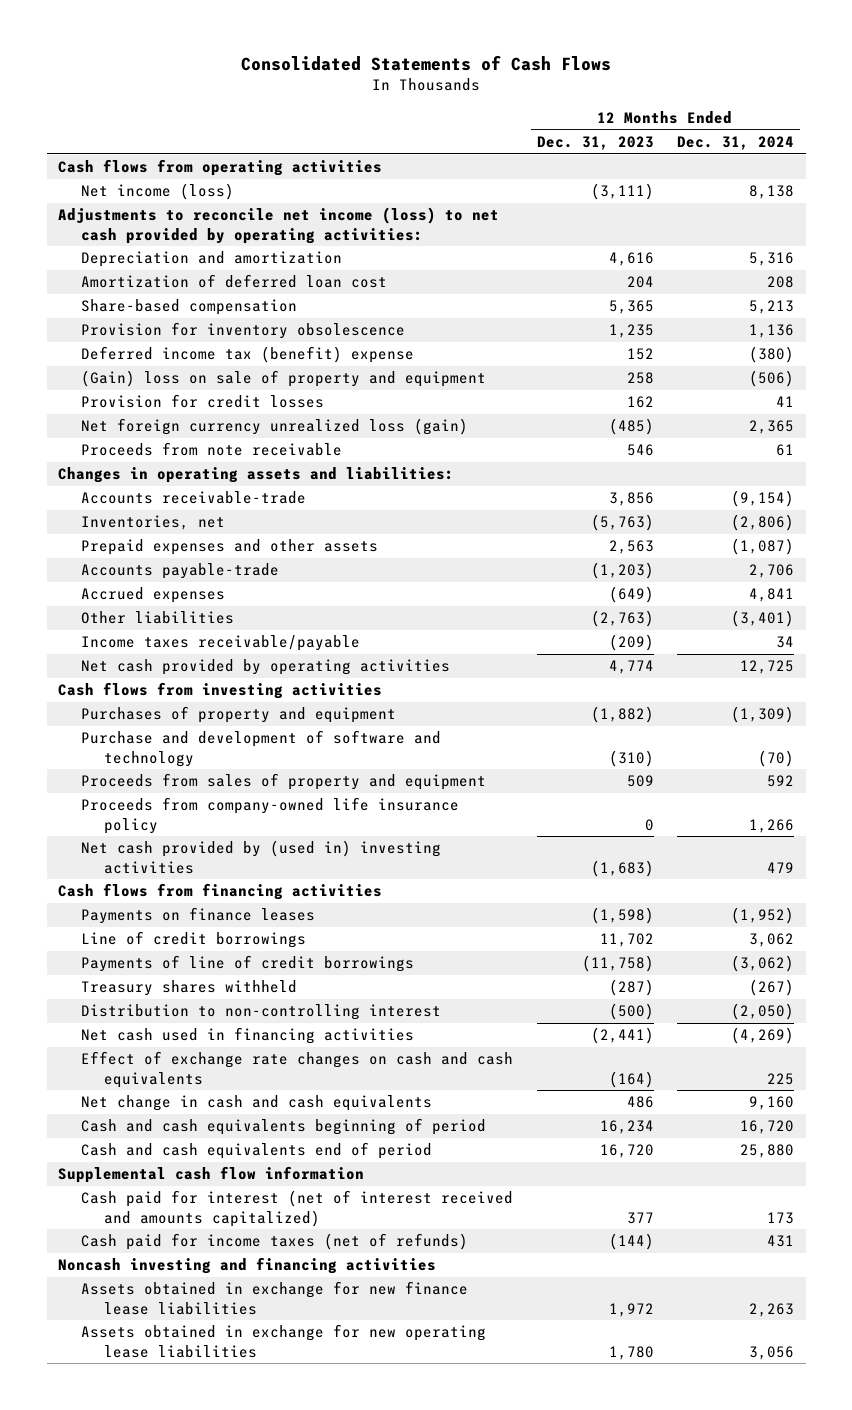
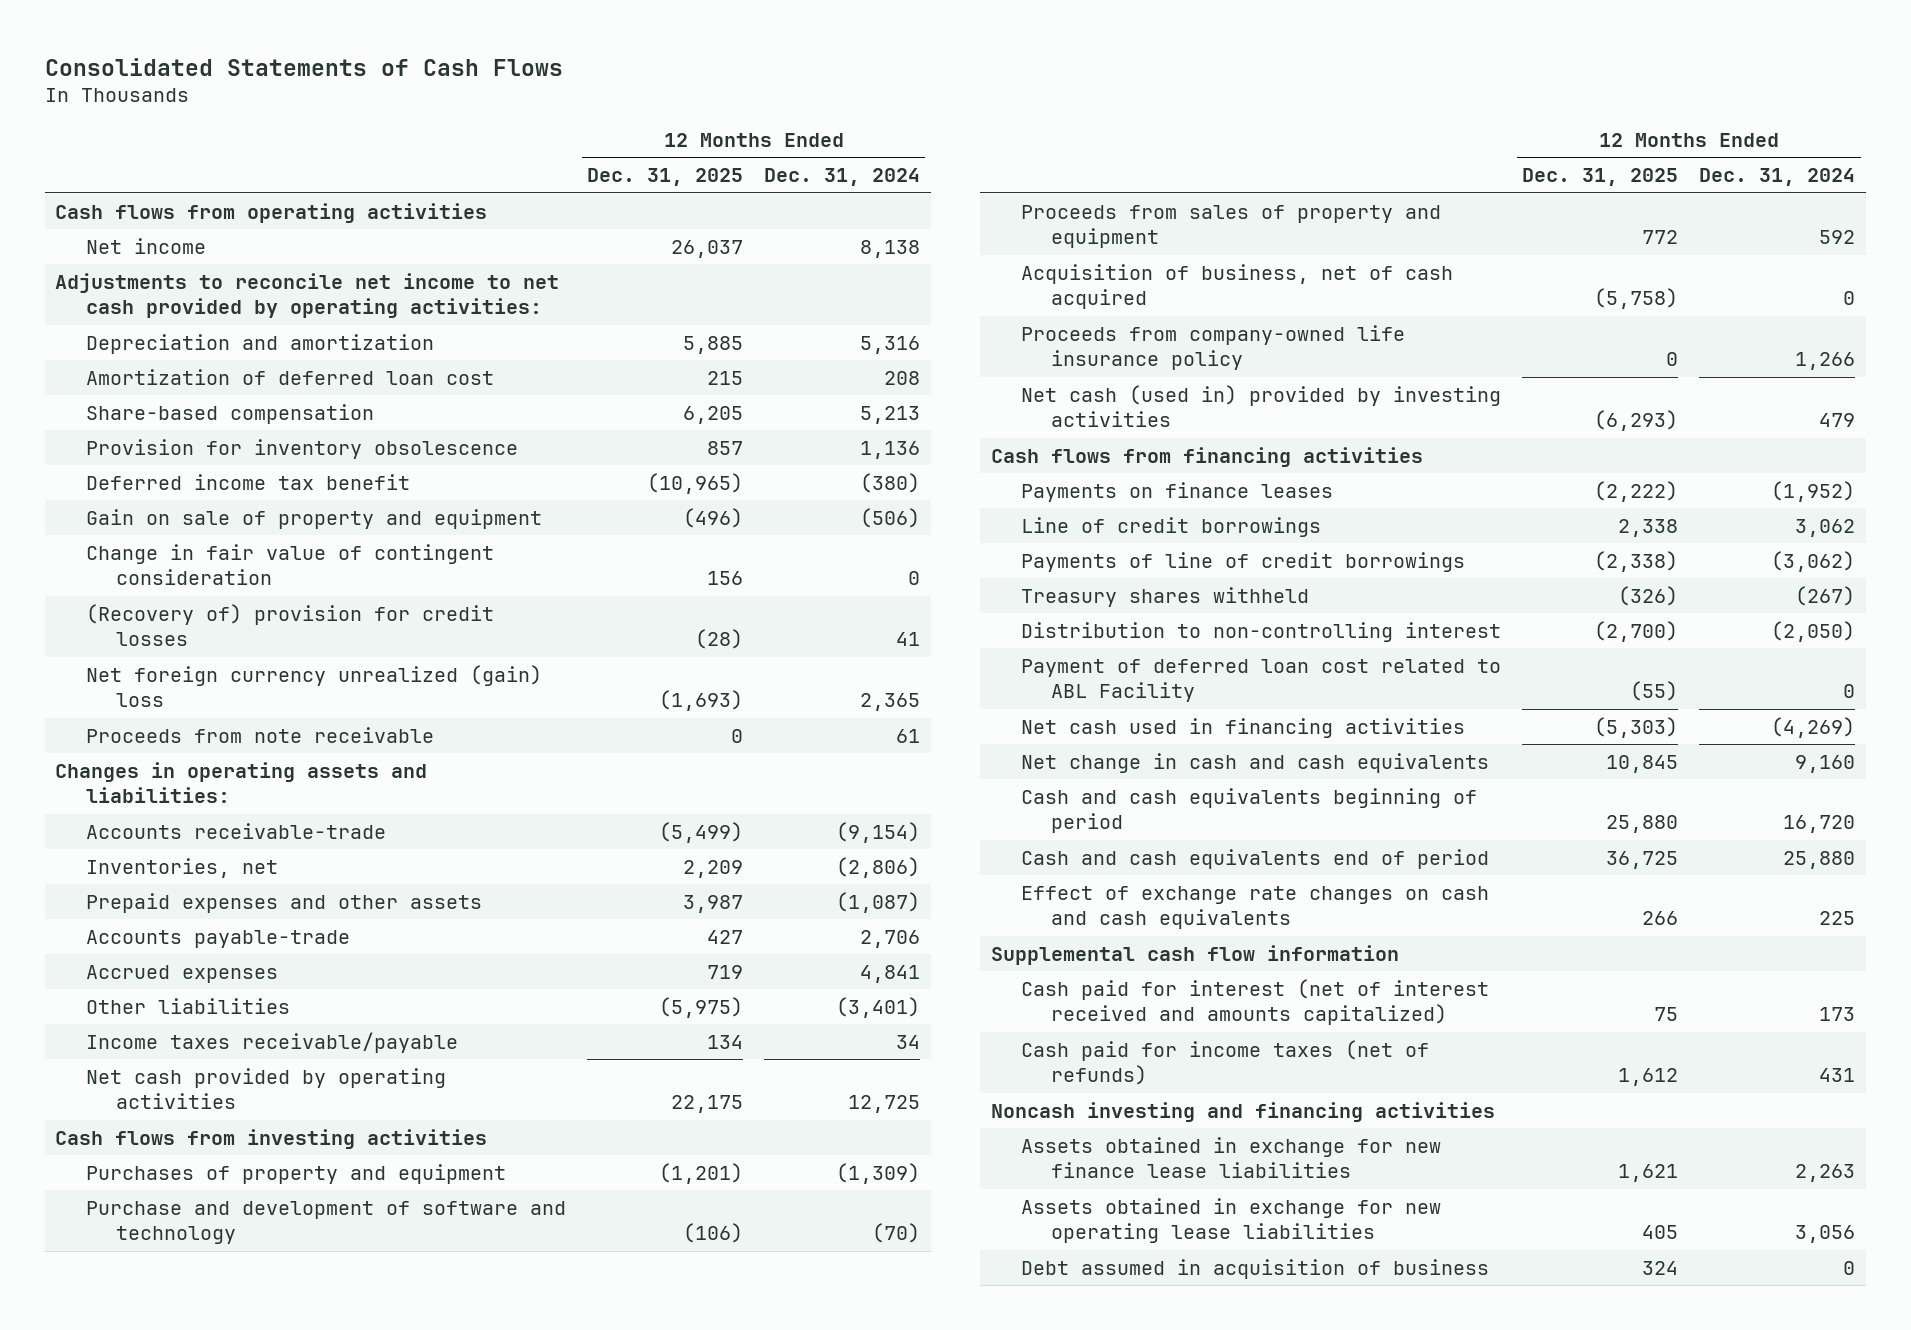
- | 12 Months Ended Dec. 31, 2023 | 12 Months Ended Dec. 31, 2024
+ | 12 Months Ended Dec. 31, 2025 | 12 Months Ended Dec. 31, 2024
- Net income (loss) | (3,111) | 8,138
- Adjustments to reconcile net income (loss) to net cash provided by operating activities:
+ Net income | 26,037 | 8,138
+ Adjustments to reconcile net income to net cash provided by operating activities:
- Deferred income tax (benefit) expense | 152 | (380)
- (Gain) loss on sale of property and equipment | 258 | (506)
- Provision for credit losses | 162 | 41
- Net foreign currency unrealized loss (gain) | (485) | 2,365
+ Deferred income tax benefit | (10,965) | (380)
+ Gain on sale of property and equipment | (496) | (506)
+ Change in fair value of contingent consideration | 156 | 0
+ (Recovery of) provision for credit losses | (28) | 41
+ Net foreign currency unrealized (gain) loss | (1,693) | 2,365
+ Acquisition of business, net of cash acquired | (5,758) | 0
- Net cash provided by (used in) investing activities | (1,683) | 479
+ Net cash (used in) provided by investing activities | (6,293) | 479
+ Payment of deferred loan cost related to ABL Facility | (55) | 0
moved down: Effect of exchange rate changes on cash and cash equivalents | 266 | 225
+ Debt assumed in acquisition of business | 324 | 0

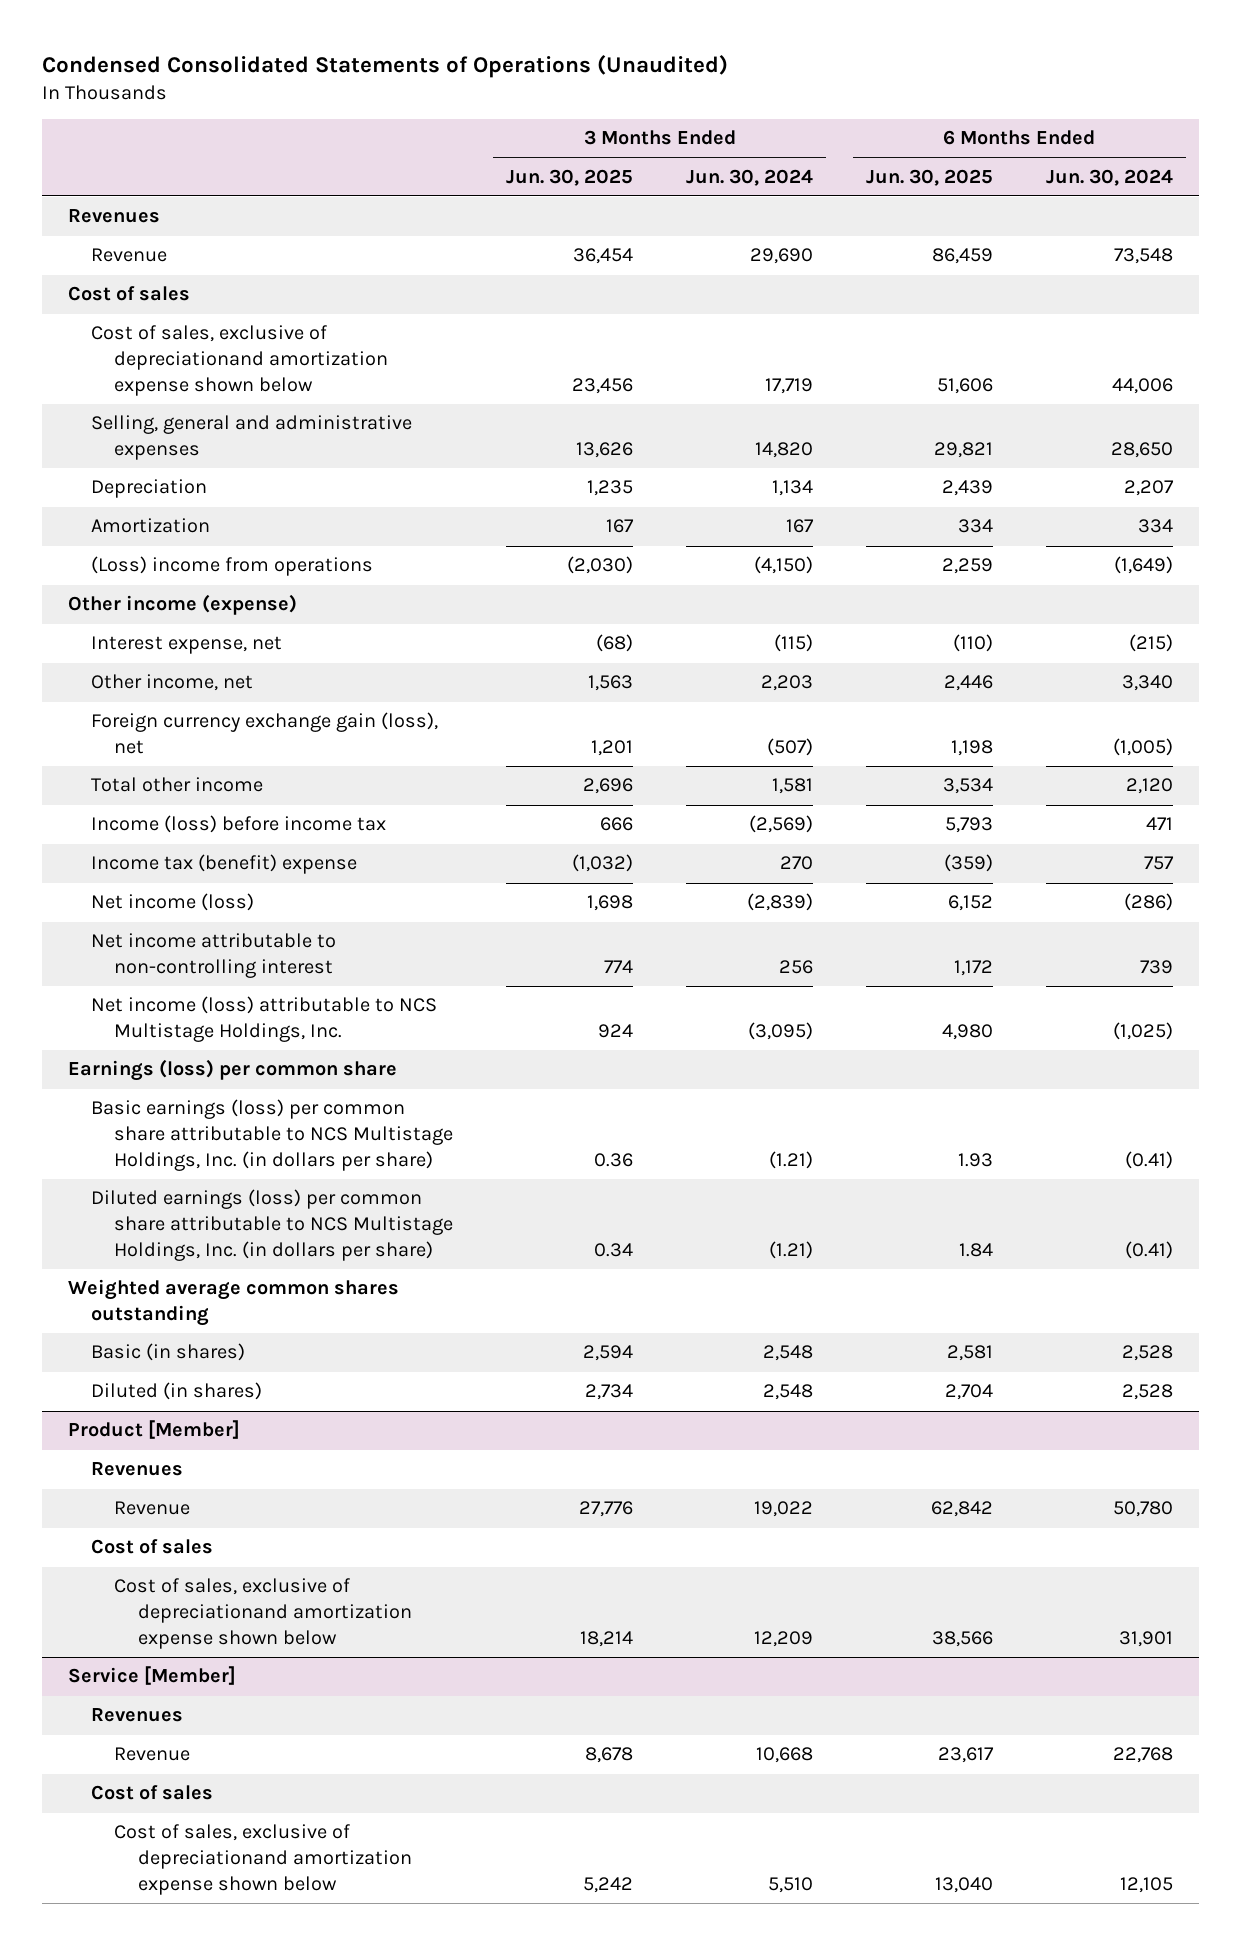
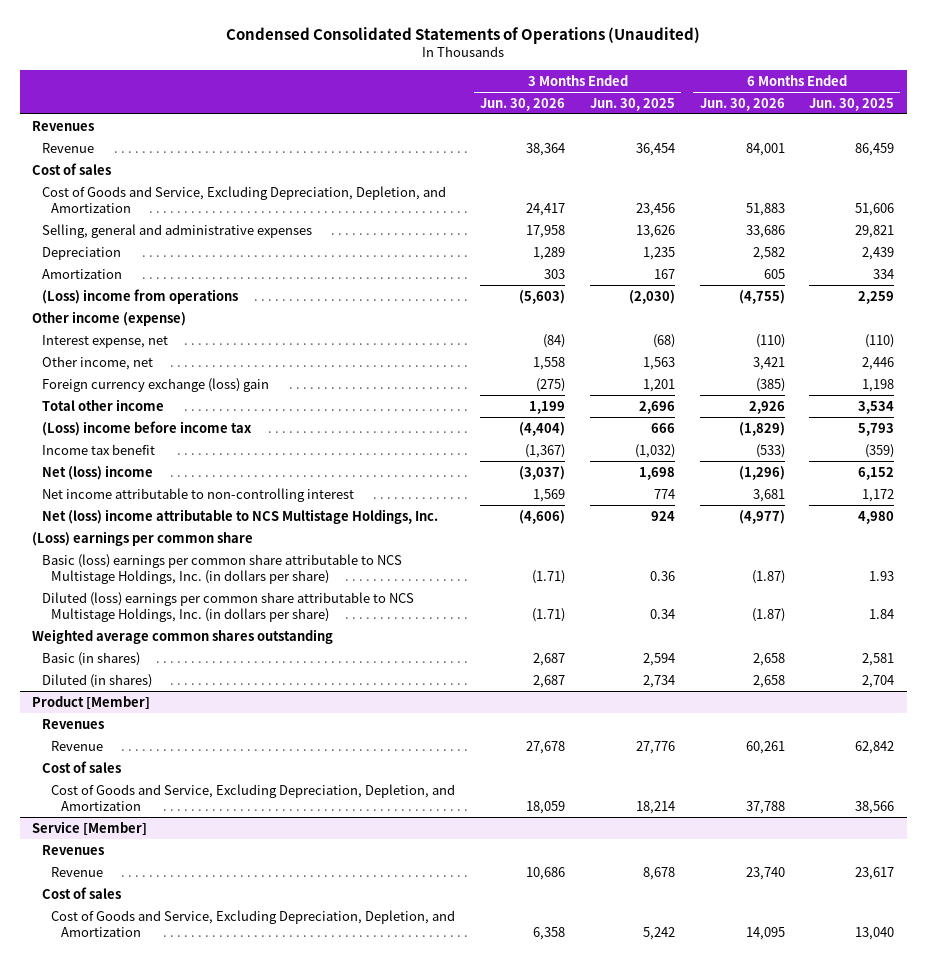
- | 3 Months Ended Jun. 30, 2025 | 3 Months Ended Jun. 30, 2024 | 6 Months Ended Jun. 30, 2025 | 6 Months Ended Jun. 30, 2024
+ | 3 Months Ended Jun. 30, 2026 | 3 Months Ended Jun. 30, 2025 | 6 Months Ended Jun. 30, 2026 | 6 Months Ended Jun. 30, 2025
- Cost of sales, exclusive of depreciationand amortization expense shown below | 23,456 | 17,719 | 51,606 | 44,006
+ Cost of Goods and Service, Excluding Depreciation, Depletion, and Amortization | 24,417 | 23,456 | 51,883 | 51,606
- Foreign currency exchange gain (loss), net | 1,201 | (507) | 1,198 | (1,005)
+ Foreign currency exchange (loss) gain | (275) | 1,201 | (385) | 1,198
- Income (loss) before income tax | 666 | (2,569) | 5,793 | 471
- Income tax (benefit) expense | (1,032) | 270 | (359) | 757
- Net income (loss) | 1,698 | (2,839) | 6,152 | (286)
+ (Loss) income before income tax | (4,404) | 666 | (1,829) | 5,793
+ Income tax benefit | (1,367) | (1,032) | (533) | (359)
+ Net (loss) income | (3,037) | 1,698 | (1,296) | 6,152
- Net income (loss) attributable to NCS Multistage Holdings, Inc. | 924 | (3,095) | 4,980 | (1,025)
- Earnings (loss) per common share
- Basic earnings (loss) per common share attributable to NCS Multistage Holdings, Inc. (in dollars per share) | 0.36 | (1.21) | 1.93 | (0.41)
- Diluted earnings (loss) per common share attributable to NCS Multistage Holdings, Inc. (in dollars per share) | 0.34 | (1.21) | 1.84 | (0.41)
+ Net (loss) income attributable to NCS Multistage Holdings, Inc. | (4,606) | 924 | (4,977) | 4,980
+ (Loss) earnings per common share
+ Basic (loss) earnings per common share attributable to NCS Multistage Holdings, Inc. (in dollars per share) | (1.71) | 0.36 | (1.87) | 1.93
+ Diluted (loss) earnings per common share attributable to NCS Multistage Holdings, Inc. (in dollars per share) | (1.71) | 0.34 | (1.87) | 1.84
@ Product [Member]
- Cost of sales, exclusive of depreciationand amortization expense shown below | 18,214 | 12,209 | 38,566 | 31,901
+ Cost of Goods and Service, Excluding Depreciation, Depletion, and Amortization | 18,059 | 18,214 | 37,788 | 38,566
@ Service [Member]
- Cost of sales, exclusive of depreciationand amortization expense shown below | 5,242 | 5,510 | 13,040 | 12,105
+ Cost of Goods and Service, Excluding Depreciation, Depletion, and Amortization | 6,358 | 5,242 | 14,095 | 13,040

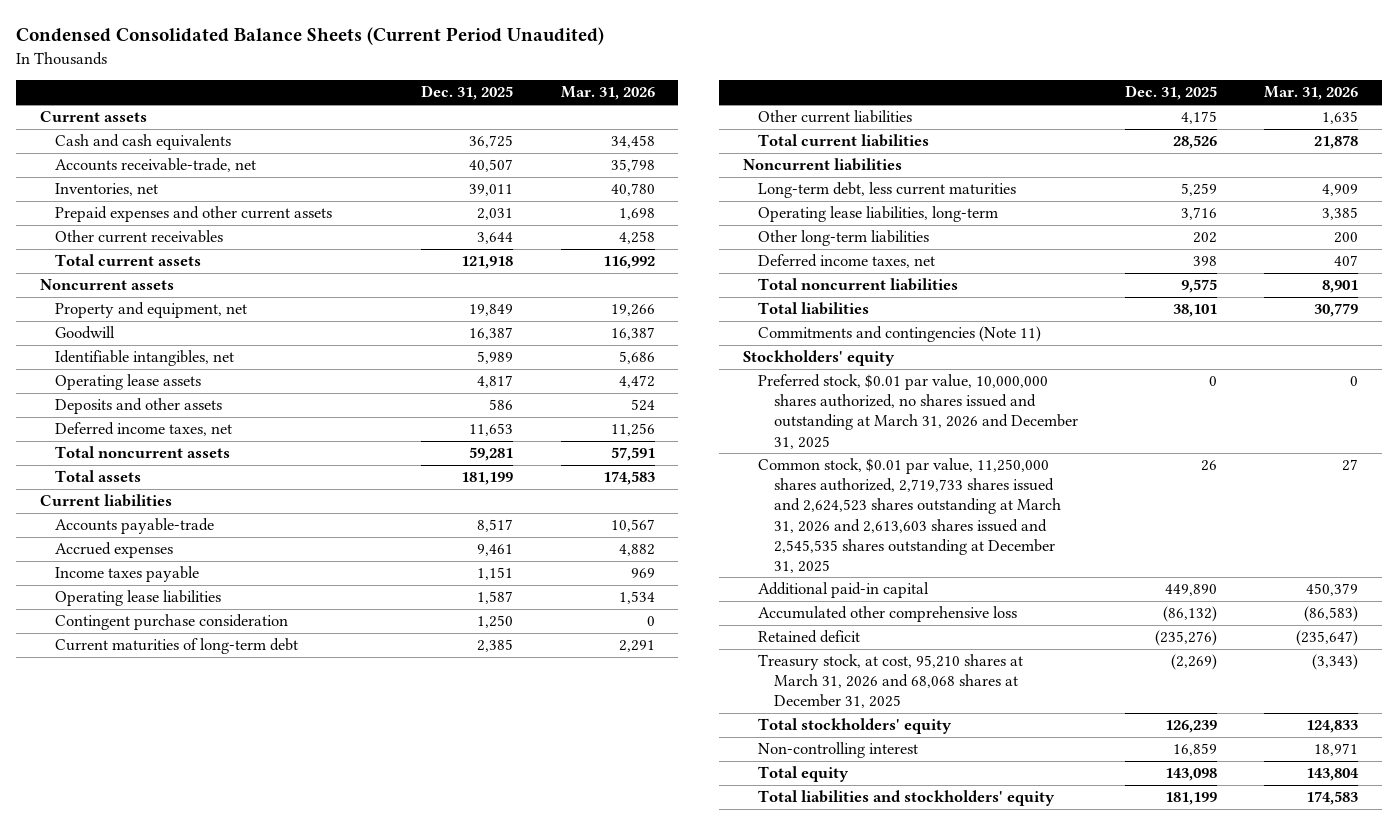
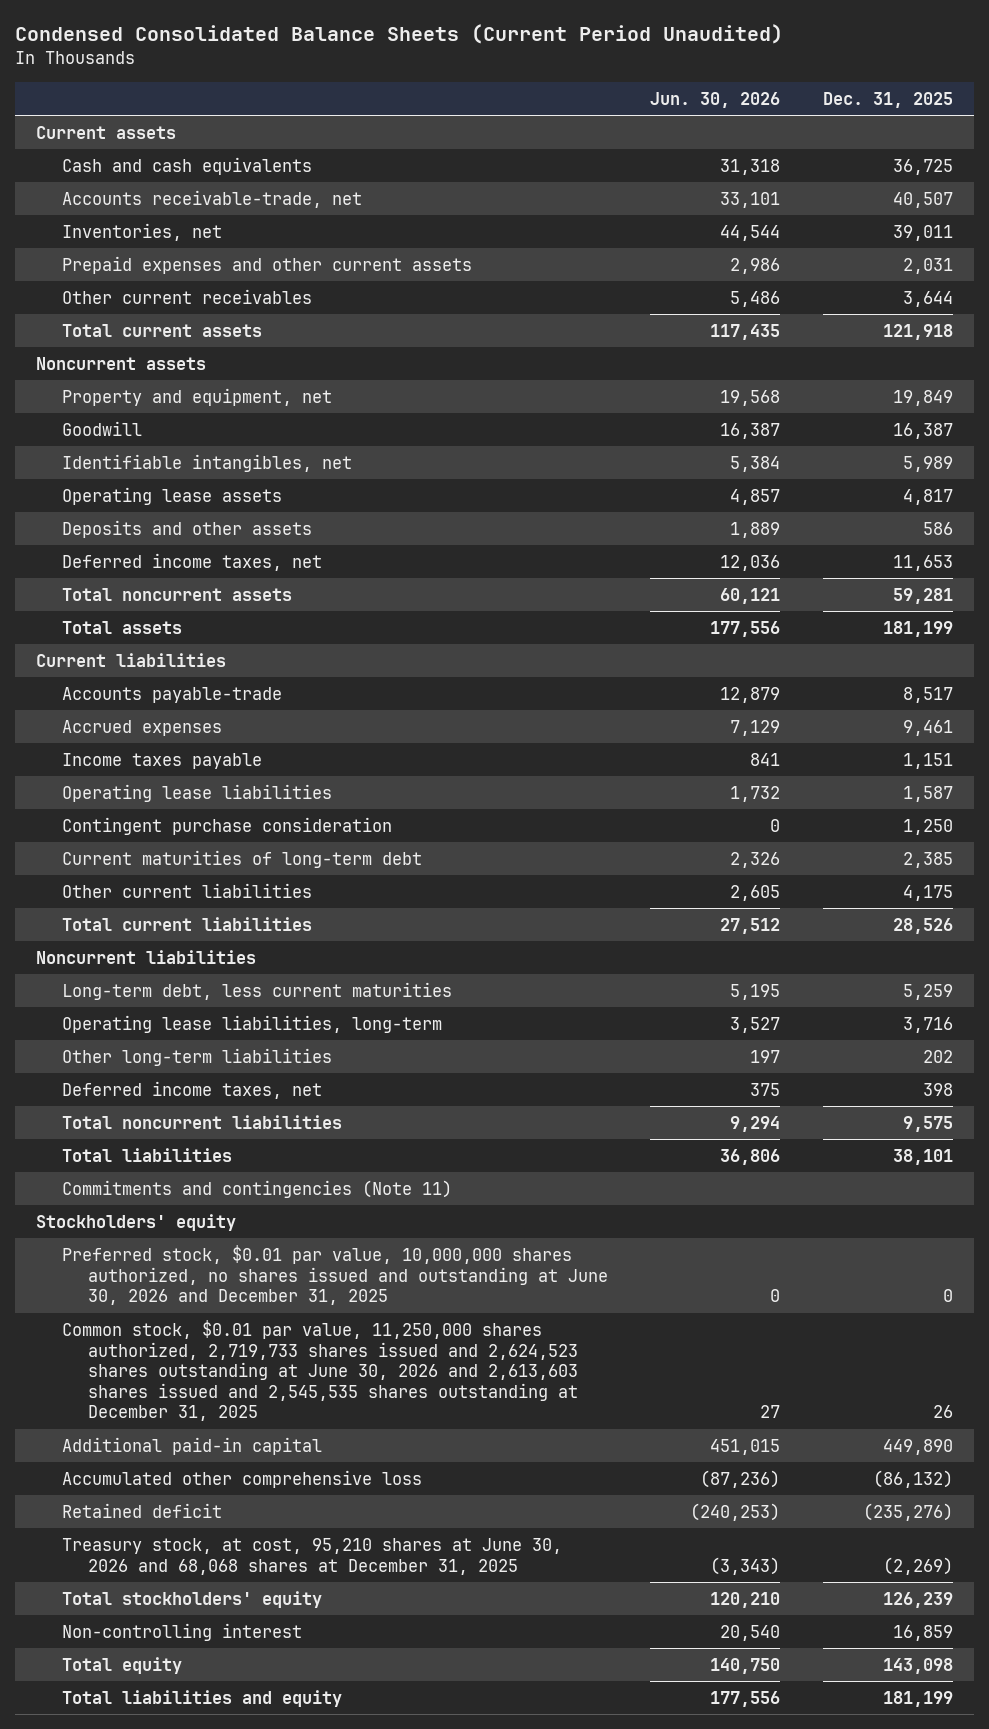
- | Dec. 31, 2025 | Mar. 31, 2026
+ | Jun. 30, 2026 | Dec. 31, 2025
- Preferred stock, $0.01 par value, 10,000,000 shares authorized, no shares issued and outstanding at March 31, 2026 and December 31, 2025 | 0 | 0
- Common stock, $0.01 par value, 11,250,000 shares authorized, 2,719,733 shares issued and 2,624,523 shares outstanding at March 31, 2026 and 2,613,603 shares issued and 2,545,535 shares outstanding at December 31, 2025 | 26 | 27
+ Preferred stock, $0.01 par value, 10,000,000 shares authorized, no shares issued and outstanding at June 30, 2026 and December 31, 2025 | 0 | 0
+ Common stock, $0.01 par value, 11,250,000 shares authorized, 2,719,733 shares issued and 2,624,523 shares outstanding at June 30, 2026 and 2,613,603 shares issued and 2,545,535 shares outstanding at December 31, 2025 | 27 | 26
- Treasury stock, at cost, 95,210 shares at March 31, 2026 and 68,068 shares at December 31, 2025 | (2,269) | (3,343)
+ Treasury stock, at cost, 95,210 shares at June 30, 2026 and 68,068 shares at December 31, 2025 | (3,343) | (2,269)
- Total liabilities and stockholders' equity | 181,199 | 174,583
+ Total liabilities and equity | 177,556 | 181,199

